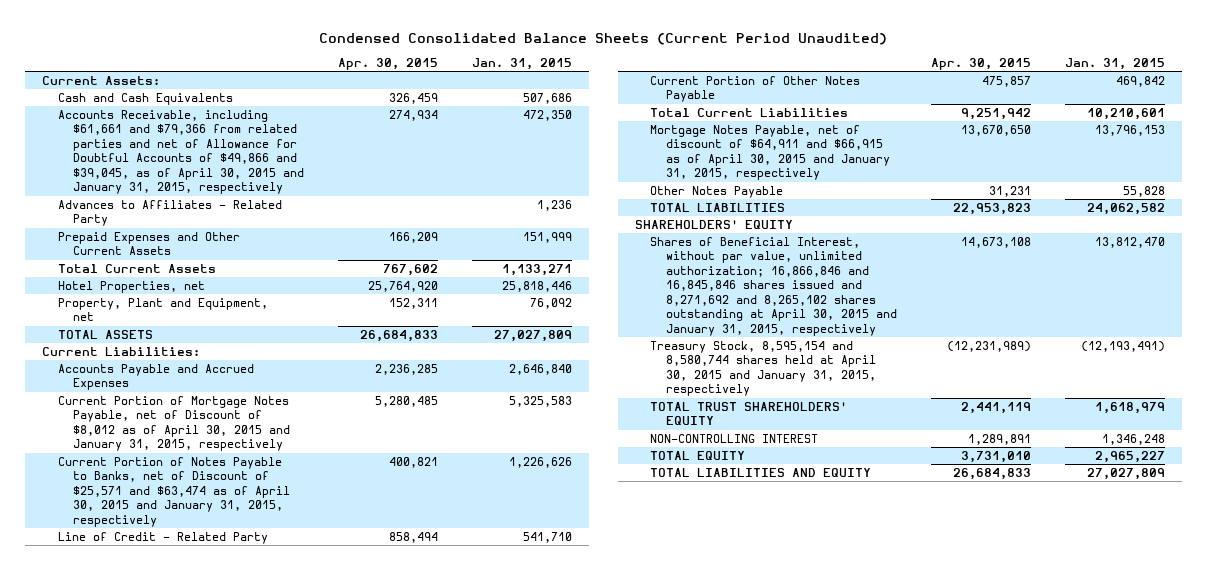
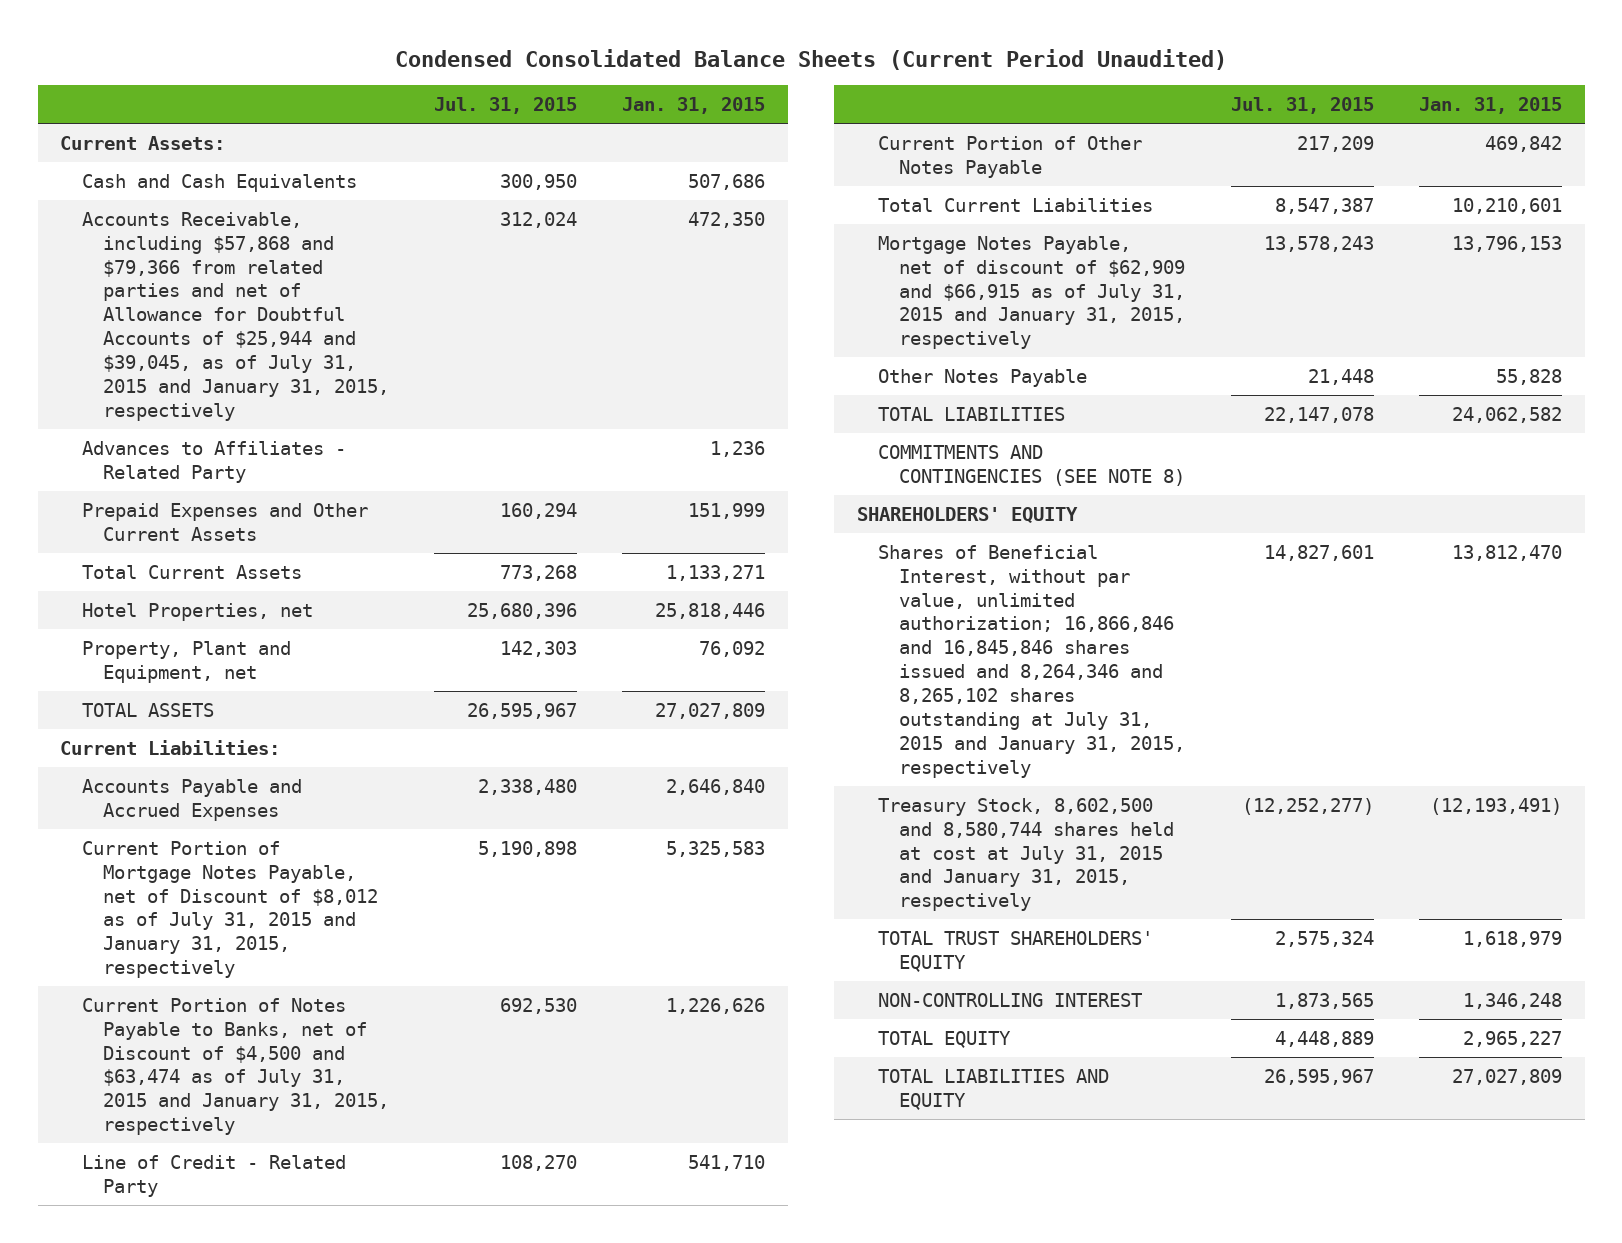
- | Apr. 30, 2015 | Jan. 31, 2015
+ | Jul. 31, 2015 | Jan. 31, 2015
- Accounts Receivable, including $61,661 and $79,366 from related parties and net of Allowance for Doubtful Accounts of $49,866 and $39,045, as of April 30, 2015 and January 31, 2015, respectively | 274,934 | 472,350
+ Accounts Receivable, including $57,868 and $79,366 from related parties and net of Allowance for Doubtful Accounts of $25,944 and $39,045, as of July 31, 2015 and January 31, 2015, respectively | 312,024 | 472,350
- Current Portion of Mortgage Notes Payable, net of Discount of $8,012 as of April 30, 2015 and January 31, 2015, respectively | 5,280,485 | 5,325,583
- Current Portion of Notes Payable to Banks, net of Discount of $25,571 and $63,474 as of April 30, 2015 and January 31, 2015, respectively | 400,821 | 1,226,626
+ Current Portion of Mortgage Notes Payable, net of Discount of $8,012 as of July 31, 2015 and January 31, 2015, respectively | 5,190,898 | 5,325,583
+ Current Portion of Notes Payable to Banks, net of Discount of $4,500 and $63,474 as of July 31, 2015 and January 31, 2015, respectively | 692,530 | 1,226,626
- Mortgage Notes Payable, net of discount of $64,911 and $66,915 as of April 30, 2015 and January 31, 2015, respectively | 13,670,650 | 13,796,153
+ Mortgage Notes Payable, net of discount of $62,909 and $66,915 as of July 31, 2015 and January 31, 2015, respectively | 13,578,243 | 13,796,153
+ COMMITMENTS AND CONTINGENCIES (SEE NOTE 8)
- Shares of Beneficial Interest, without par value, unlimited authorization; 16,866,846 and 16,845,846 shares issued and 8,271,692 and 8,265,102 shares outstanding at April 30, 2015 and January 31, 2015, respectively | 14,673,108 | 13,812,470
- Treasury Stock, 8,595,154 and 8,580,744 shares held at April 30, 2015 and January 31, 2015, respectively | (12,231,989) | (12,193,491)
+ Shares of Beneficial Interest, without par value, unlimited authorization; 16,866,846 and 16,845,846 shares issued and 8,264,346 and 8,265,102 shares outstanding at July 31, 2015 and January 31, 2015, respectively | 14,827,601 | 13,812,470
+ Treasury Stock, 8,602,500 and 8,580,744 shares held at cost at July 31, 2015 and January 31, 2015, respectively | (12,252,277) | (12,193,491)

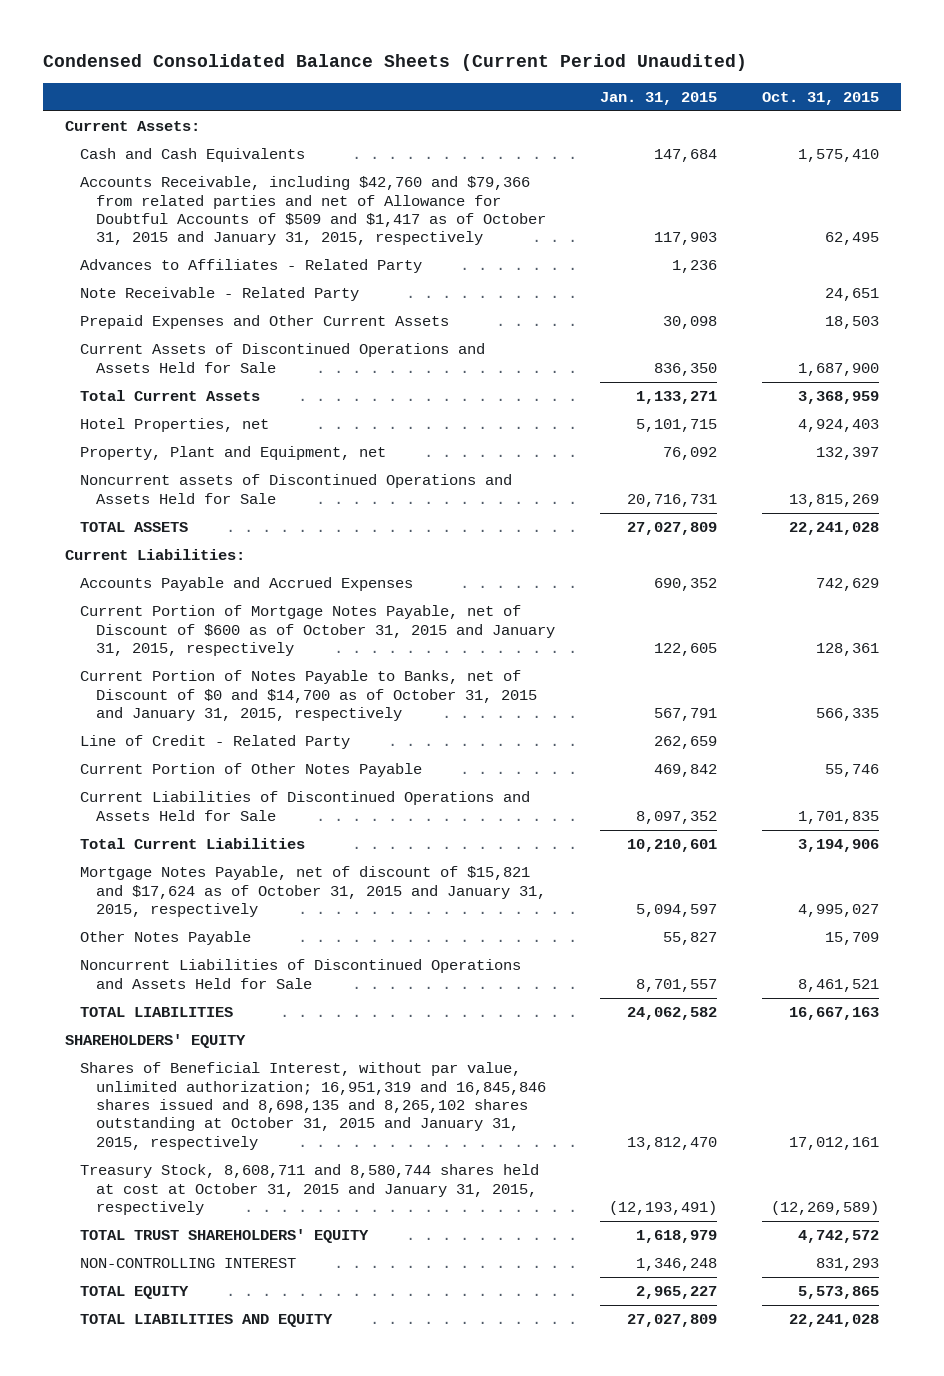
- | Jul. 31, 2015 | Jan. 31, 2015
+ | Jan. 31, 2015 | Oct. 31, 2015
- Cash and Cash Equivalents | 300,950 | 507,686
- Accounts Receivable, including $57,868 and $79,366 from related parties and net of Allowance for Doubtful Accounts of $25,944 and $39,045, as of July 31, 2015 and January 31, 2015, respectively | 312,024 | 472,350
+ Cash and Cash Equivalents | 147,684 | 1,575,410
+ Accounts Receivable, including $42,760 and $79,366 from related parties and net of Allowance for Doubtful Accounts of $509 and $1,417 as of October 31, 2015 and January 31, 2015, respectively | 117,903 | 62,495
- Prepaid Expenses and Other Current Assets | 160,294 | 151,999
+ Note Receivable - Related Party | | 24,651
+ Prepaid Expenses and Other Current Assets | 30,098 | 18,503
+ Current Assets of Discontinued Operations and Assets Held for Sale | 836,350 | 1,687,900
- Hotel Properties, net | 25,680,396 | 25,818,446
+ Hotel Properties, net | 5,101,715 | 4,924,403
+ Noncurrent assets of Discontinued Operations and Assets Held for Sale | 20,716,731 | 13,815,269
- Accounts Payable and Accrued Expenses | 2,338,480 | 2,646,840
- Current Portion of Mortgage Notes Payable, net of Discount of $8,012 as of July 31, 2015 and January 31, 2015, respectively | 5,190,898 | 5,325,583
- Current Portion of Notes Payable to Banks, net of Discount of $4,500 and $63,474 as of July 31, 2015 and January 31, 2015, respectively | 692,530 | 1,226,626
- Line of Credit - Related Party | 108,270 | 541,710
+ Accounts Payable and Accrued Expenses | 690,352 | 742,629
+ Current Portion of Mortgage Notes Payable, net of Discount of $600 as of October 31, 2015 and January 31, 2015, respectively | 122,605 | 128,361
+ Current Portion of Notes Payable to Banks, net of Discount of $0 and $14,700 as of October 31, 2015 and January 31, 2015, respectively | 567,791 | 566,335
+ Line of Credit - Related Party | 262,659 |
+ Current Liabilities of Discontinued Operations and Assets Held for Sale | 8,097,352 | 1,701,835
- Mortgage Notes Payable, net of discount of $62,909 and $66,915 as of July 31, 2015 and January 31, 2015, respectively | 13,578,243 | 13,796,153
- Other Notes Payable | 21,448 | 55,828
+ Mortgage Notes Payable, net of discount of $15,821 and $17,624 as of October 31, 2015 and January 31, 2015, respectively | 5,094,597 | 4,995,027
+ Other Notes Payable | 55,827 | 15,709
+ Noncurrent Liabilities of Discontinued Operations and Assets Held for Sale | 8,701,557 | 8,461,521
- COMMITMENTS AND CONTINGENCIES (SEE NOTE 8)
- Shares of Beneficial Interest, without par value, unlimited authorization; 16,866,846 and 16,845,846 shares issued and 8,264,346 and 8,265,102 shares outstanding at July 31, 2015 and January 31, 2015, respectively | 14,827,601 | 13,812,470
- Treasury Stock, 8,602,500 and 8,580,744 shares held at cost at July 31, 2015 and January 31, 2015, respectively | (12,252,277) | (12,193,491)
+ Shares of Beneficial Interest, without par value, unlimited authorization; 16,951,319 and 16,845,846 shares issued and 8,698,135 and 8,265,102 shares outstanding at October 31, 2015 and January 31, 2015, respectively | 13,812,470 | 17,012,161
+ Treasury Stock, 8,608,711 and 8,580,744 shares held at cost at October 31, 2015 and January 31, 2015, respectively | (12,193,491) | (12,269,589)

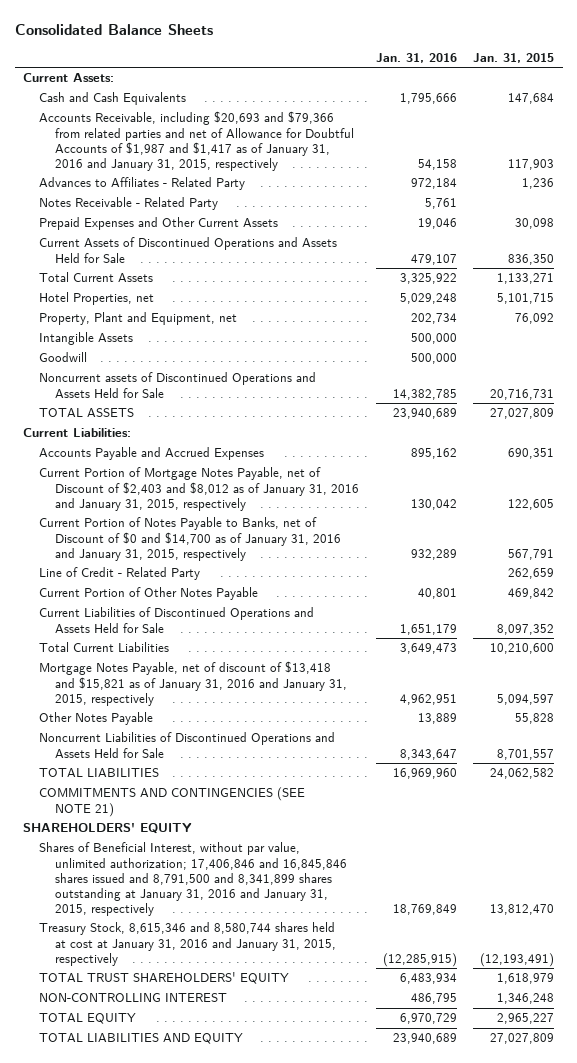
- Condensed Consolidated Balance Sheets (Current Period Unaudited)
+ Consolidated Balance Sheets
- | Jan. 31, 2015 | Oct. 31, 2015
+ | Jan. 31, 2016 | Jan. 31, 2015
- Accounts Receivable, including $42,760 and $79,366 from related parties and net of Allowance for Doubtful Accounts of $509 and $1,417 as of October 31, 2015 and January 31, 2015, respectively | 117,903 | 62,495
+ Accounts Receivable, including $20,693 and $79,366 from related parties and net of Allowance for Doubtful Accounts of $1,987 and $1,417 as of January 31, 2016 and January 31, 2015, respectively | 54,158 | 117,903
- Note Receivable - Related Party | | 24,651
+ Notes Receivable - Related Party | 5,761 |
+ Intangible Assets | 500,000 |
+ Goodwill | 500,000 |
- Accounts Payable and Accrued Expenses | 690,352 | 742,629
- Current Portion of Mortgage Notes Payable, net of Discount of $600 as of October 31, 2015 and January 31, 2015, respectively | 122,605 | 128,361
- Current Portion of Notes Payable to Banks, net of Discount of $0 and $14,700 as of October 31, 2015 and January 31, 2015, respectively | 567,791 | 566,335
+ Accounts Payable and Accrued Expenses | 895,162 | 690,351
+ Current Portion of Mortgage Notes Payable, net of Discount of $2,403 and $8,012 as of January 31, 2016 and January 31, 2015, respectively | 130,042 | 122,605
+ Current Portion of Notes Payable to Banks, net of Discount of $0 and $14,700 as of January 31, 2016 and January 31, 2015, respectively | 932,289 | 567,791
- Total Current Liabilities | 10,210,601 | 3,194,906
- Mortgage Notes Payable, net of discount of $15,821 and $17,624 as of October 31, 2015 and January 31, 2015, respectively | 5,094,597 | 4,995,027
- Other Notes Payable | 55,827 | 15,709
+ Total Current Liabilities | 3,649,473 | 10,210,600
+ Mortgage Notes Payable, net of discount of $13,418 and $15,821 as of January 31, 2016 and January 31, 2015, respectively | 4,962,951 | 5,094,597
+ Other Notes Payable | 13,889 | 55,828
+ COMMITMENTS AND CONTINGENCIES (SEE NOTE 21)
- Shares of Beneficial Interest, without par value, unlimited authorization; 16,951,319 and 16,845,846 shares issued and 8,698,135 and 8,265,102 shares outstanding at October 31, 2015 and January 31, 2015, respectively | 13,812,470 | 17,012,161
- Treasury Stock, 8,608,711 and 8,580,744 shares held at cost at October 31, 2015 and January 31, 2015, respectively | (12,193,491) | (12,269,589)
+ Shares of Beneficial Interest, without par value, unlimited authorization; 17,406,846 and 16,845,846 shares issued and 8,791,500 and 8,341,899 shares outstanding at January 31, 2016 and January 31, 2015, respectively | 18,769,849 | 13,812,470
+ Treasury Stock, 8,615,346 and 8,580,744 shares held at cost at January 31, 2016 and January 31, 2015, respectively | (12,285,915) | (12,193,491)

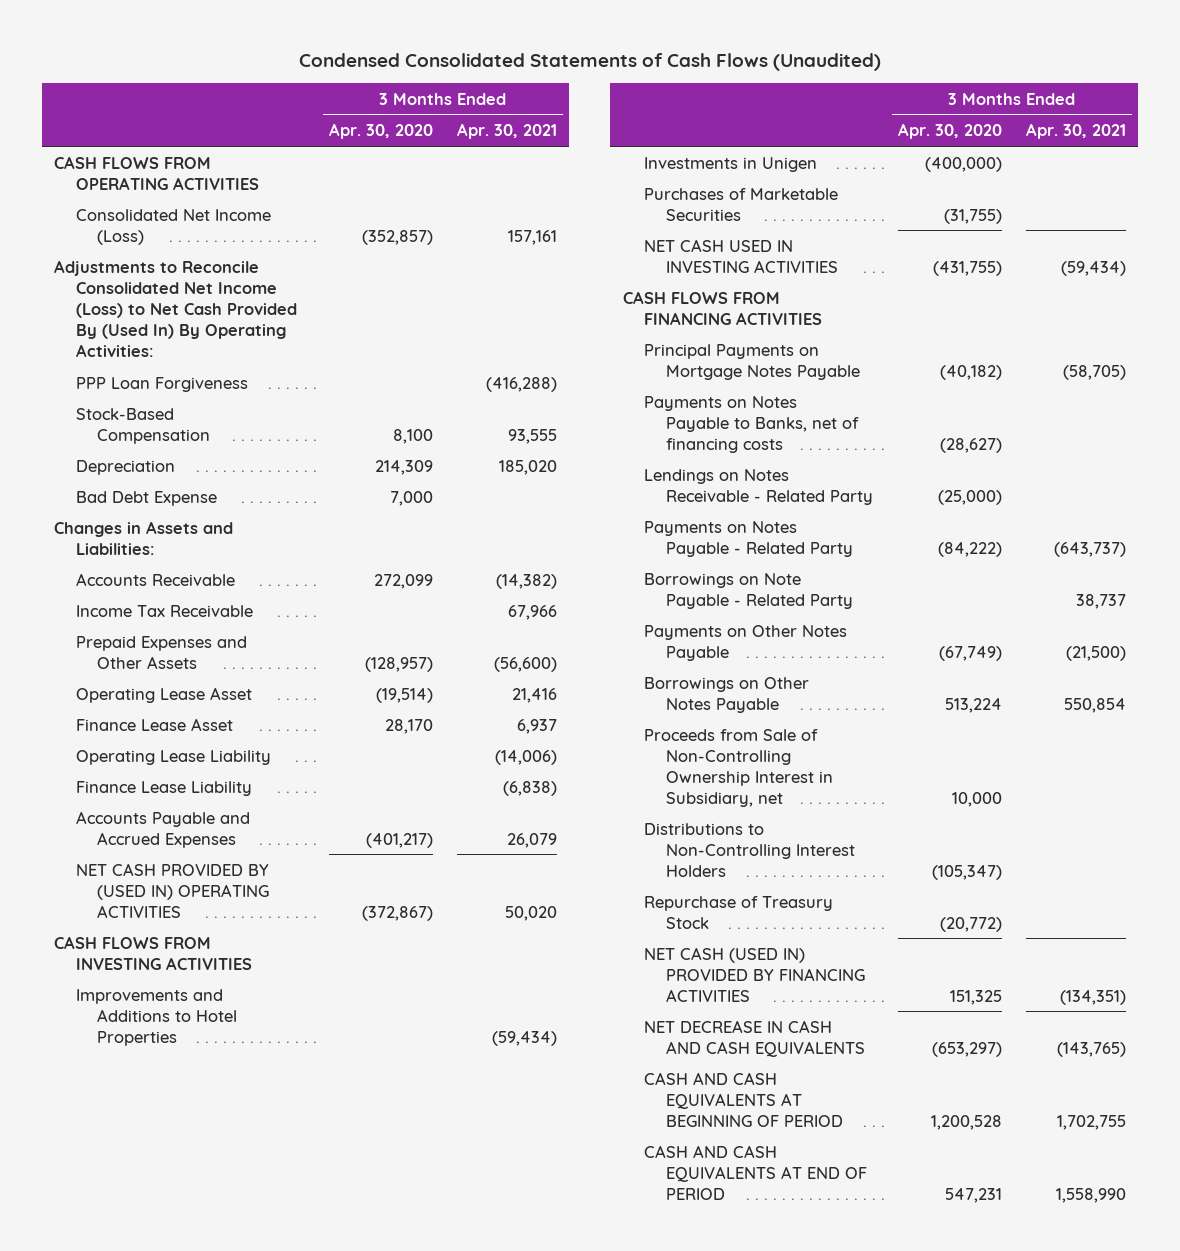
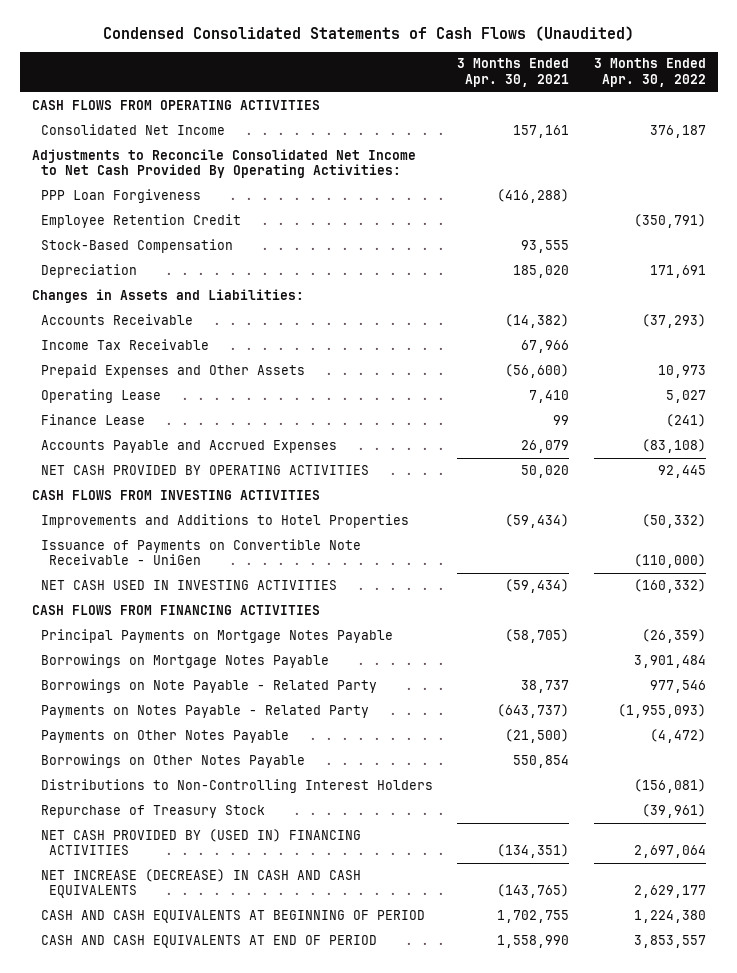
- | 3 Months Ended Apr. 30, 2020 | 3 Months Ended Apr. 30, 2021
+ | 3 Months Ended Apr. 30, 2021 | 3 Months Ended Apr. 30, 2022
- Consolidated Net Income (Loss) | (352,857) | 157,161
- Adjustments to Reconcile Consolidated Net Income (Loss) to Net Cash Provided By (Used In) By Operating Activities:
+ Consolidated Net Income | 157,161 | 376,187
+ Adjustments to Reconcile Consolidated Net Income to Net Cash Provided By Operating Activities:
+ Employee Retention Credit | | (350,791)
- Bad Debt Expense | 7,000 |
- Operating Lease Asset | (19,514) | 21,416
- Finance Lease Asset | 28,170 | 6,937
- Operating Lease Liability | | (14,006)
- Finance Lease Liability | | (6,838)
+ Operating Lease | 7,410 | 5,027
+ Finance Lease | 99 | (241)
- NET CASH PROVIDED BY (USED IN) OPERATING ACTIVITIES | (372,867) | 50,020
+ NET CASH PROVIDED BY OPERATING ACTIVITIES | 50,020 | 92,445
- Investments in Unigen | (400,000) |
- Purchases of Marketable Securities | (31,755) |
+ Issuance of Payments on Convertible Note Receivable - UniGen | | (110,000)
- Payments on Notes Payable to Banks, net of financing costs | (28,627) |
- Lendings on Notes Receivable - Related Party | (25,000) |
+ Borrowings on Mortgage Notes Payable | | 3,901,484
moved down: Payments on Notes Payable - Related Party | (643,737) | (1,955,093)
- Proceeds from Sale of Non-Controlling Ownership Interest in Subsidiary, net | 10,000 |
- NET CASH (USED IN) PROVIDED BY FINANCING ACTIVITIES | 151,325 | (134,351)
- NET DECREASE IN CASH AND CASH EQUIVALENTS | (653,297) | (143,765)
+ NET CASH PROVIDED BY (USED IN) FINANCING ACTIVITIES | (134,351) | 2,697,064
+ NET INCREASE (DECREASE) IN CASH AND CASH EQUIVALENTS | (143,765) | 2,629,177

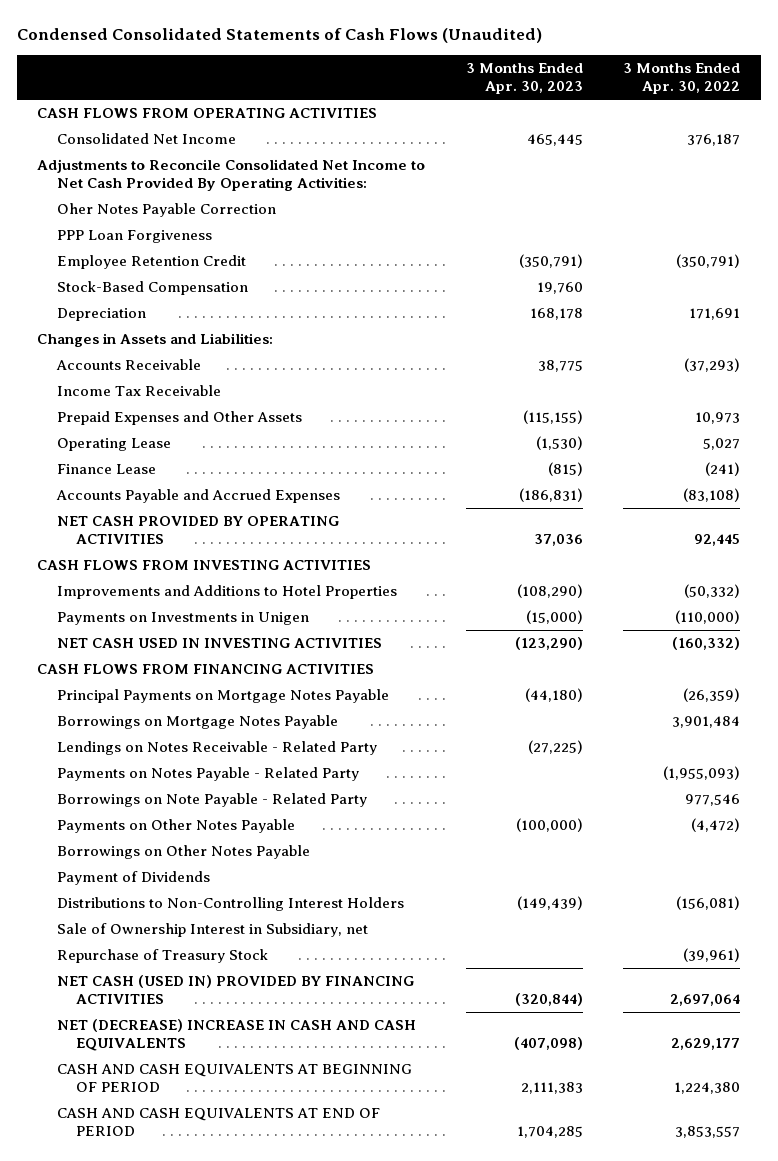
- | 3 Months Ended Apr. 30, 2021 | 3 Months Ended Apr. 30, 2022
+ | 3 Months Ended Apr. 30, 2023 | 3 Months Ended Apr. 30, 2022
+ Oher Notes Payable Correction
- Issuance of Payments on Convertible Note Receivable - UniGen | | (110,000)
+ Payments on Investments in Unigen | (15,000) | (110,000)
+ Lendings on Notes Receivable - Related Party | (27,225) |
moved down: Borrowings on Note Payable - Related Party | | 977,546
+ Payment of Dividends
+ Sale of Ownership Interest in Subsidiary, net
- NET CASH PROVIDED BY (USED IN) FINANCING ACTIVITIES | (134,351) | 2,697,064
- NET INCREASE (DECREASE) IN CASH AND CASH EQUIVALENTS | (143,765) | 2,629,177
+ NET CASH (USED IN) PROVIDED BY FINANCING ACTIVITIES | (320,844) | 2,697,064
+ NET (DECREASE) INCREASE IN CASH AND CASH EQUIVALENTS | (407,098) | 2,629,177

